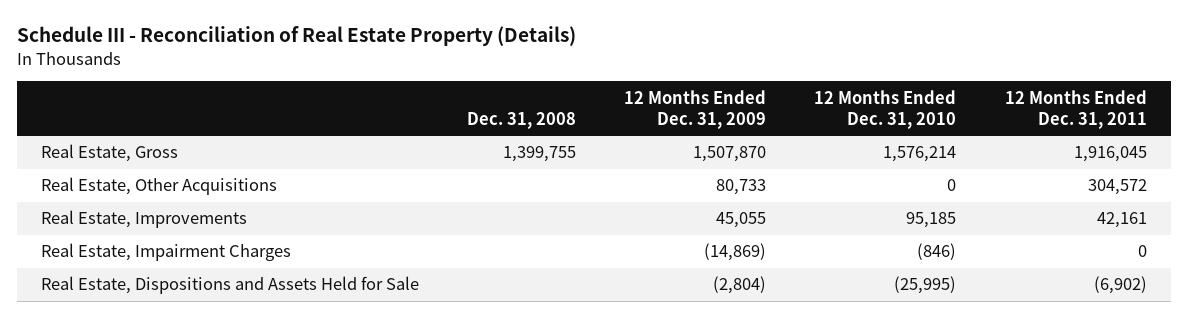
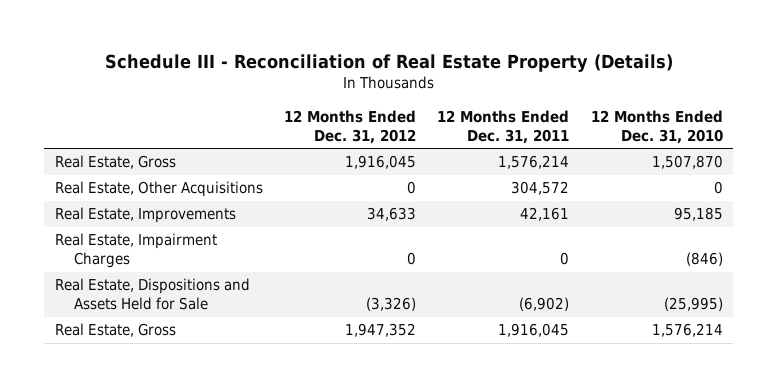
- | Dec. 31, 2008 | 12 Months Ended Dec. 31, 2009 | 12 Months Ended Dec. 31, 2010 | 12 Months Ended Dec. 31, 2011
+ | 12 Months Ended Dec. 31, 2012 | 12 Months Ended Dec. 31, 2011 | 12 Months Ended Dec. 31, 2010
+ Real Estate, Gross | 1,916,045 | 1,576,214 | 1,507,870
moved down: Real Estate, Gross | 1,947,352 | 1,916,045 | 1,576,214

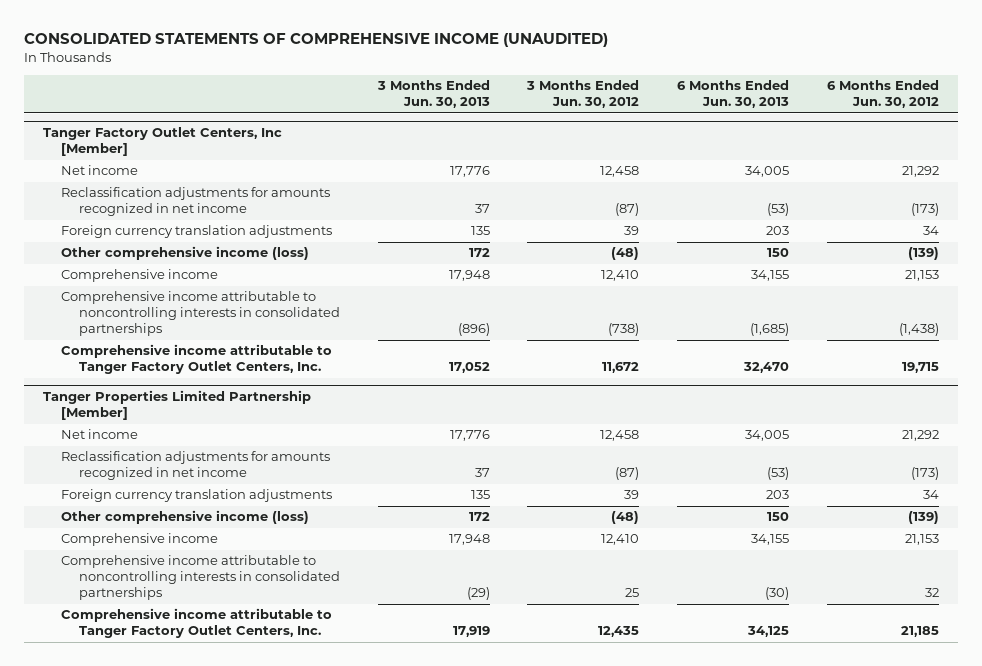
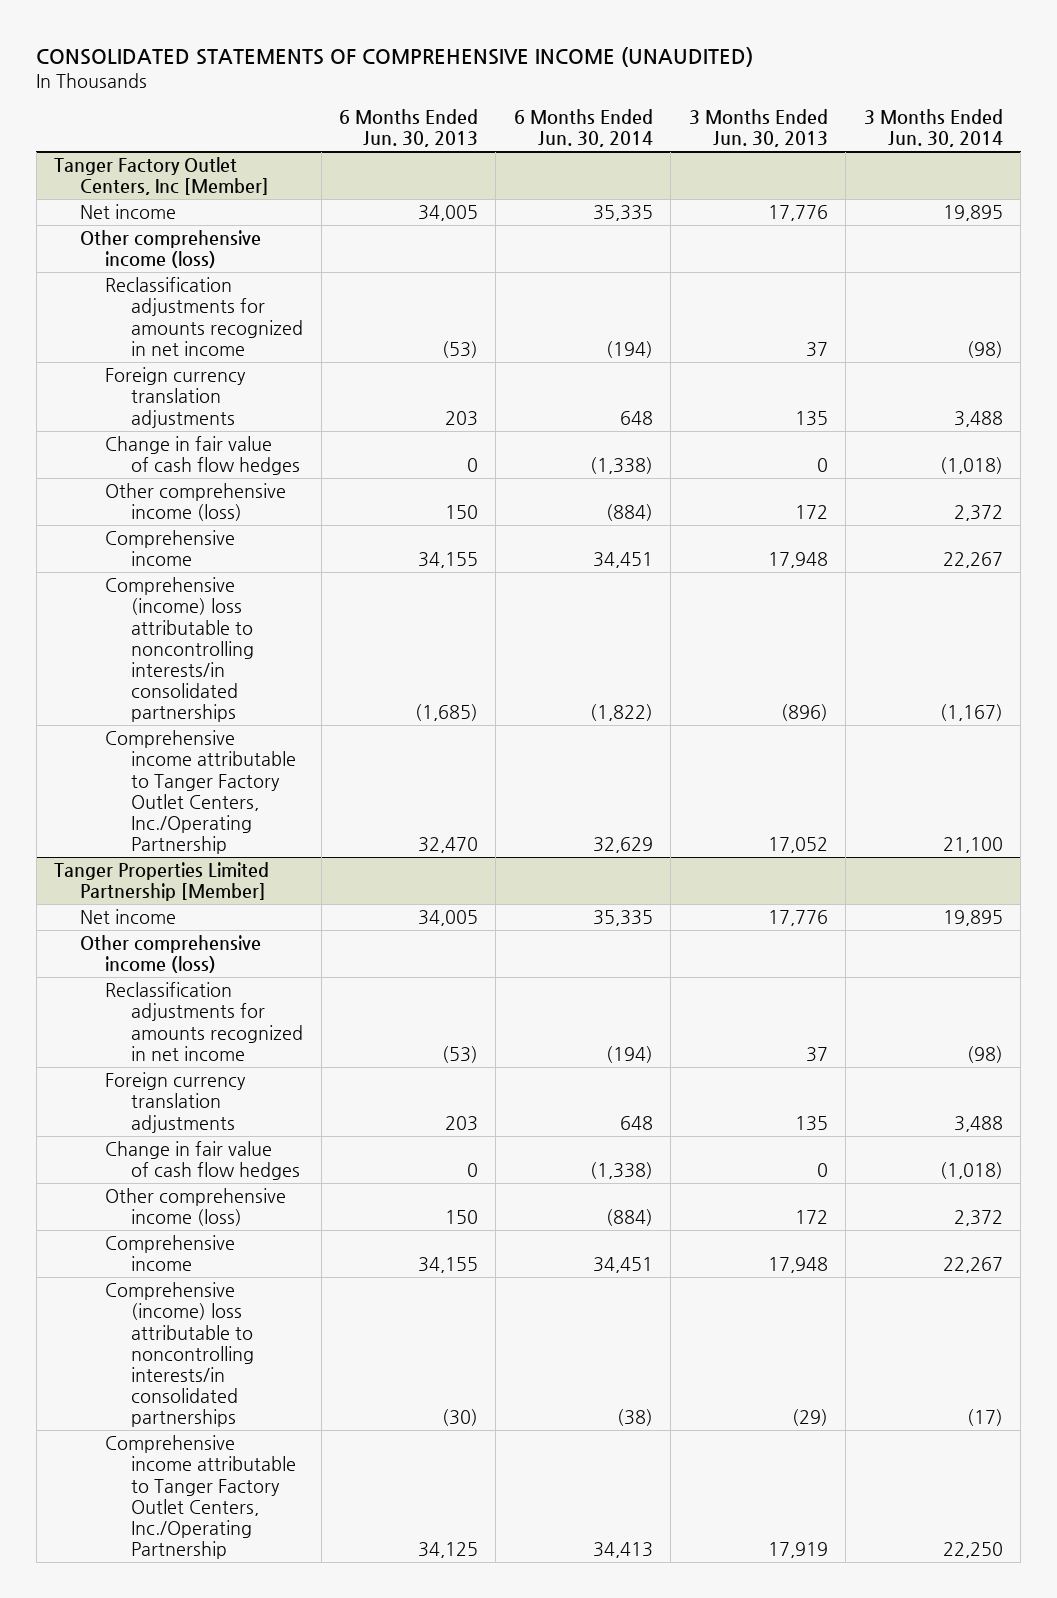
- | 3 Months Ended Jun. 30, 2013 | 3 Months Ended Jun. 30, 2012 | 6 Months Ended Jun. 30, 2013 | 6 Months Ended Jun. 30, 2012
+ | 6 Months Ended Jun. 30, 2013 | 6 Months Ended Jun. 30, 2014 | 3 Months Ended Jun. 30, 2013 | 3 Months Ended Jun. 30, 2014
@ Tanger Factory Outlet Centers, Inc [Member]
+ Other comprehensive income (loss)
+ Change in fair value of cash flow hedges | 0 | (1,338) | 0 | (1,018)
- Comprehensive income attributable to noncontrolling interests in consolidated partnerships | (896) | (738) | (1,685) | (1,438)
- Comprehensive income attributable to Tanger Factory Outlet Centers, Inc. | 17,052 | 11,672 | 32,470 | 19,715
+ Comprehensive (income) loss attributable to noncontrolling interests/in consolidated partnerships | (1,685) | (1,822) | (896) | (1,167)
+ Comprehensive income attributable to Tanger Factory Outlet Centers, Inc./Operating Partnership | 32,470 | 32,629 | 17,052 | 21,100
@ Tanger Properties Limited Partnership [Member]
+ Other comprehensive income (loss)
+ Change in fair value of cash flow hedges | 0 | (1,338) | 0 | (1,018)
- Comprehensive income attributable to noncontrolling interests in consolidated partnerships | (29) | 25 | (30) | 32
- Comprehensive income attributable to Tanger Factory Outlet Centers, Inc. | 17,919 | 12,435 | 34,125 | 21,185
+ Comprehensive (income) loss attributable to noncontrolling interests/in consolidated partnerships | (30) | (38) | (29) | (17)
+ Comprehensive income attributable to Tanger Factory Outlet Centers, Inc./Operating Partnership | 34,125 | 34,413 | 17,919 | 22,250

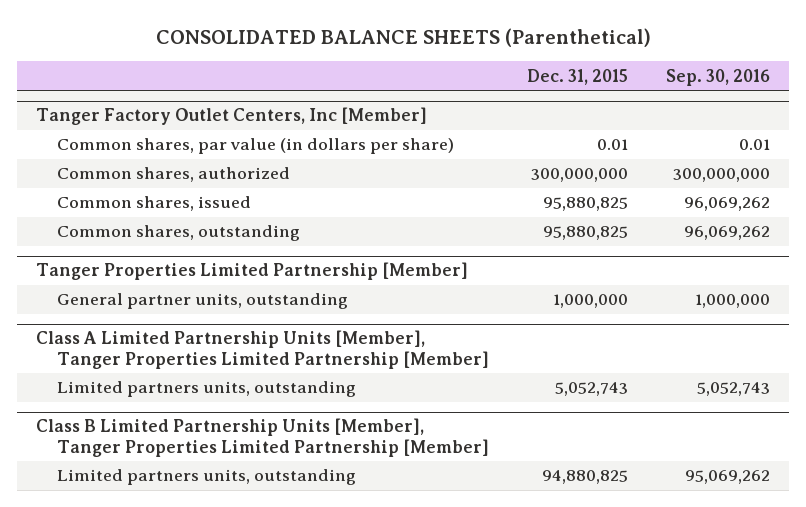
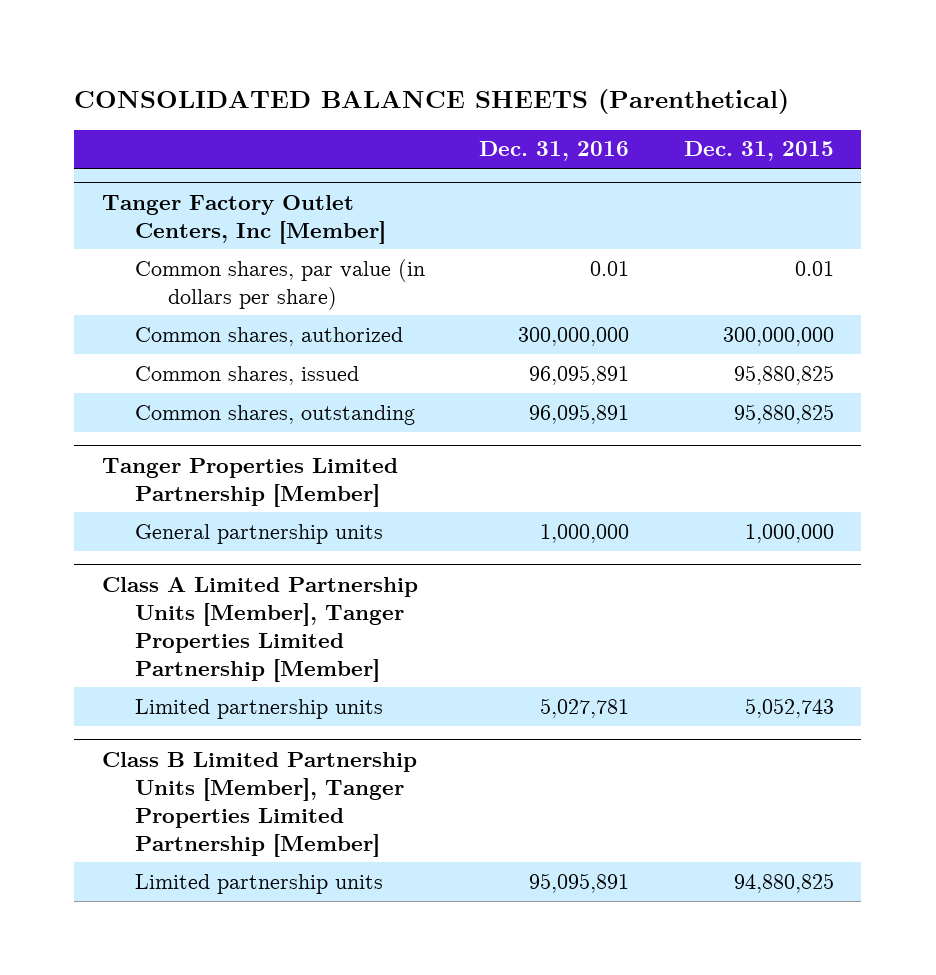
- | Dec. 31, 2015 | Sep. 30, 2016
+ | Dec. 31, 2016 | Dec. 31, 2015
@ Tanger Properties Limited Partnership [Member]
- General partner units, outstanding | 1,000,000 | 1,000,000
+ General partnership units | 1,000,000 | 1,000,000
@ Class A Limited Partnership Units [Member], Tanger Properties Limited Partnership [Member]
- Limited partners units, outstanding | 5,052,743 | 5,052,743
+ Limited partnership units | 5,027,781 | 5,052,743
@ Class B Limited Partnership Units [Member], Tanger Properties Limited Partnership [Member]
- Limited partners units, outstanding | 94,880,825 | 95,069,262
+ Limited partnership units | 95,095,891 | 94,880,825

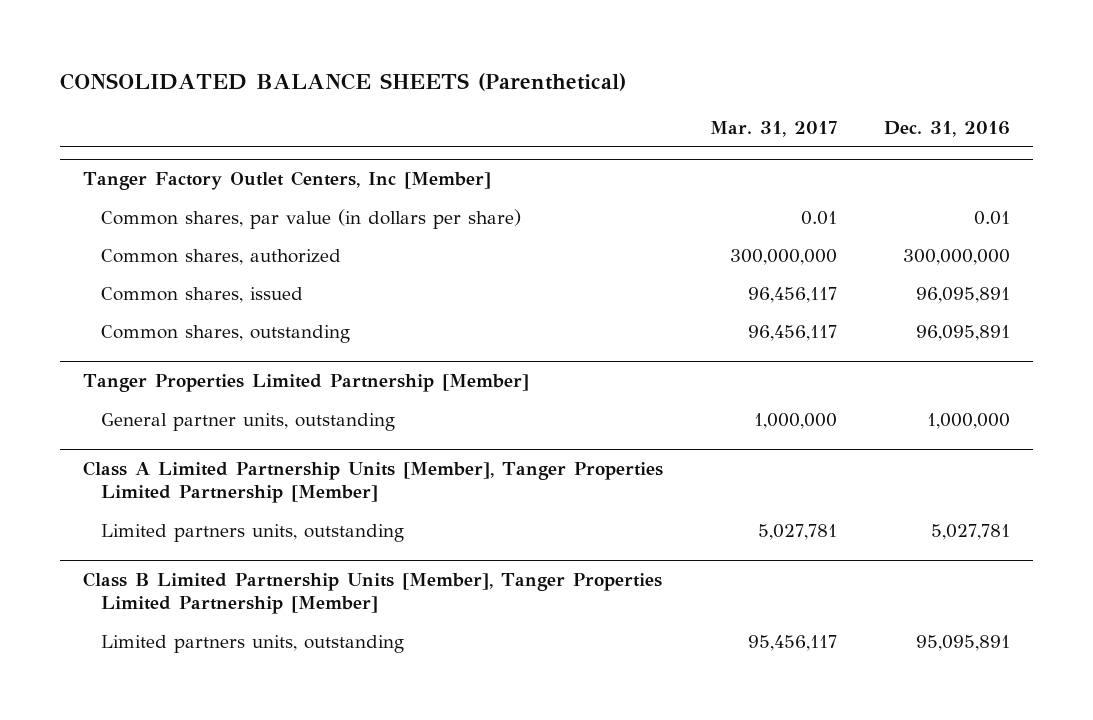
- | Dec. 31, 2016 | Dec. 31, 2015
+ | Mar. 31, 2017 | Dec. 31, 2016
@ Tanger Properties Limited Partnership [Member]
- General partnership units | 1,000,000 | 1,000,000
+ General partner units, outstanding | 1,000,000 | 1,000,000
@ Class A Limited Partnership Units [Member], Tanger Properties Limited Partnership [Member]
- Limited partnership units | 5,027,781 | 5,052,743
+ Limited partners units, outstanding | 5,027,781 | 5,027,781
@ Class B Limited Partnership Units [Member], Tanger Properties Limited Partnership [Member]
- Limited partnership units | 95,095,891 | 94,880,825
+ Limited partners units, outstanding | 95,456,117 | 95,095,891

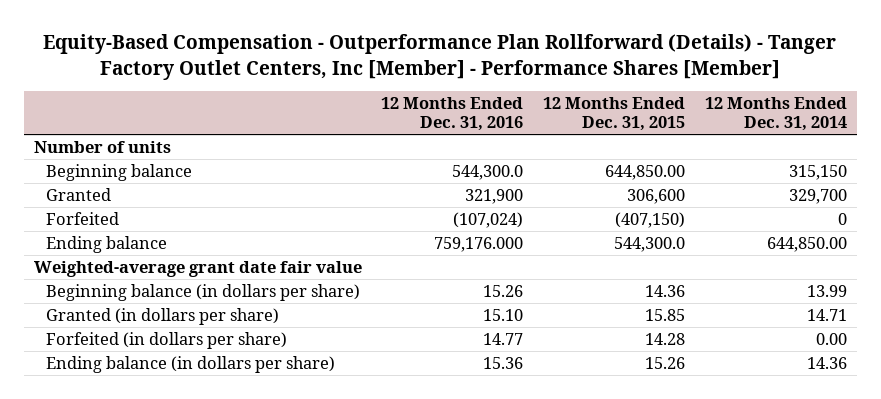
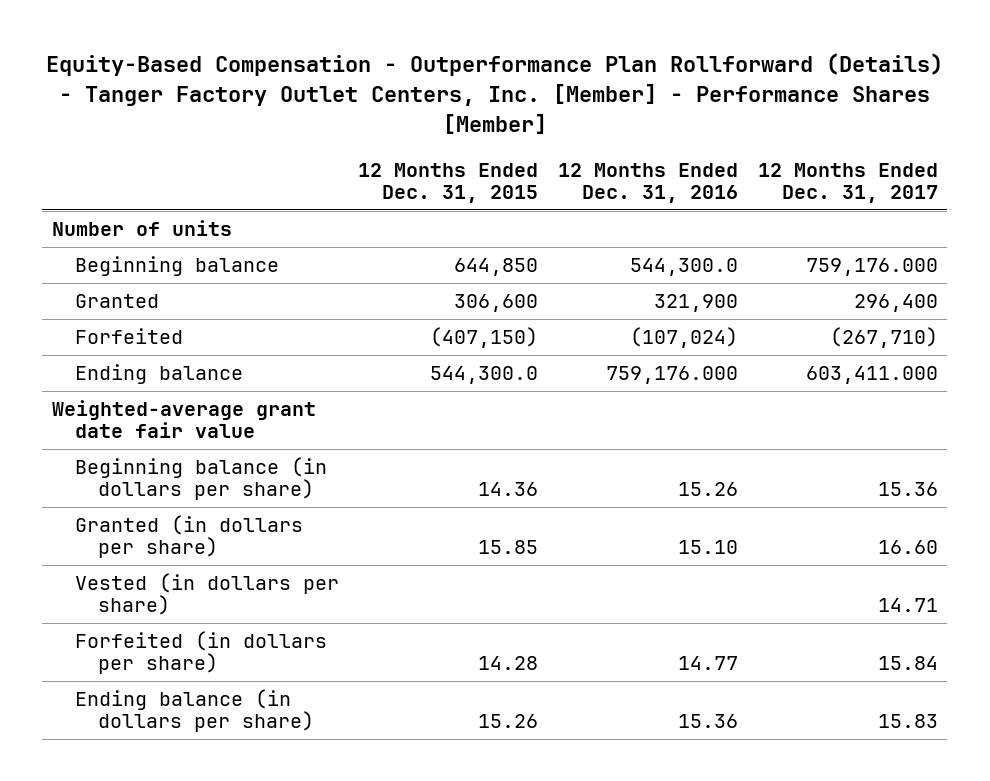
- Equity-Based Compensation - Outperformance Plan Rollforward (Details) - Tanger Factory Outlet Centers, Inc [Member] - Performance Shares [Member]
+ Equity-Based Compensation - Outperformance Plan Rollforward (Details) - Tanger Factory Outlet Centers, Inc. [Member] - Performance Shares [Member]
- | 12 Months Ended Dec. 31, 2016 | 12 Months Ended Dec. 31, 2015 | 12 Months Ended Dec. 31, 2014
+ | 12 Months Ended Dec. 31, 2015 | 12 Months Ended Dec. 31, 2016 | 12 Months Ended Dec. 31, 2017
- Beginning balance | 544,300.0 | 644,850.00 | 315,150
+ Beginning balance | 644,850 | 544,300.0 | 759,176.000
+ Vested (in dollars per share) | | | 14.71

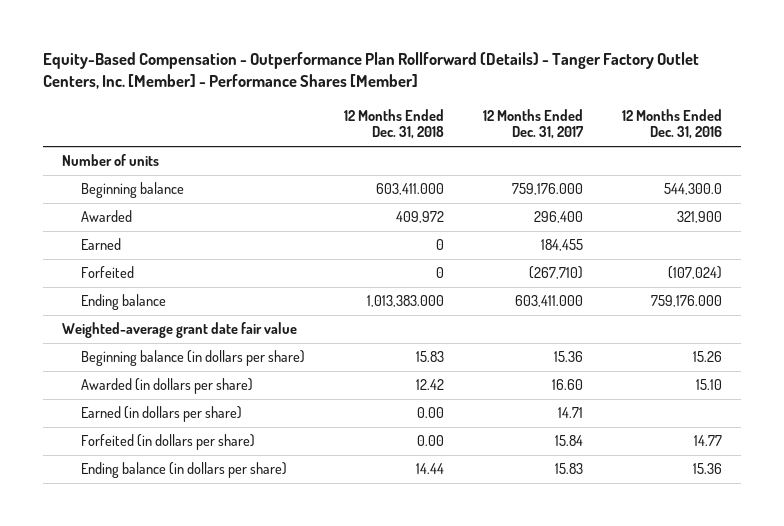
- | 12 Months Ended Dec. 31, 2015 | 12 Months Ended Dec. 31, 2016 | 12 Months Ended Dec. 31, 2017
+ | 12 Months Ended Dec. 31, 2018 | 12 Months Ended Dec. 31, 2017 | 12 Months Ended Dec. 31, 2016
- Granted | 306,600 | 321,900 | 296,400
+ Awarded | 409,972 | 296,400 | 321,900
+ Earned | 0 | 184,455 |
- Granted (in dollars per share) | 15.85 | 15.10 | 16.60
- Vested (in dollars per share) | | | 14.71
+ Awarded (in dollars per share) | 12.42 | 16.60 | 15.10
+ Earned (in dollars per share) | 0.00 | 14.71 |

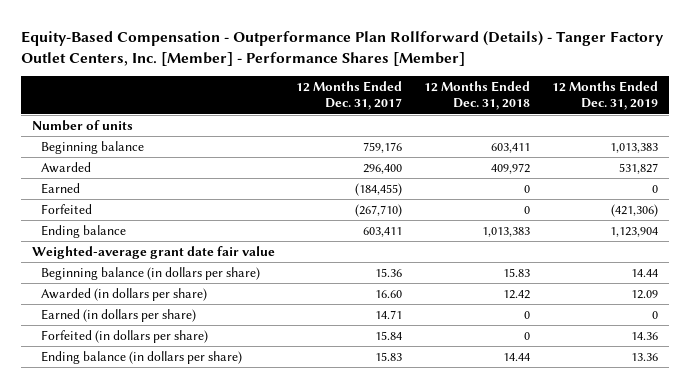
- | 12 Months Ended Dec. 31, 2018 | 12 Months Ended Dec. 31, 2017 | 12 Months Ended Dec. 31, 2016
+ | 12 Months Ended Dec. 31, 2017 | 12 Months Ended Dec. 31, 2018 | 12 Months Ended Dec. 31, 2019
- Beginning balance | 603,411.000 | 759,176.000 | 544,300.0
+ Beginning balance | 759,176 | 603,411 | 1,013,383
- Earned | 0 | 184,455 |
+ Earned | (184,455) | 0 | 0
- Ending balance | 1,013,383.000 | 603,411.000 | 759,176.000
+ Ending balance | 603,411 | 1,013,383 | 1,123,904
- Earned (in dollars per share) | 0.00 | 14.71 |
- Forfeited (in dollars per share) | 0.00 | 15.84 | 14.77
+ Earned (in dollars per share) | 14.71 | 0 | 0
+ Forfeited (in dollars per share) | 15.84 | 0 | 14.36

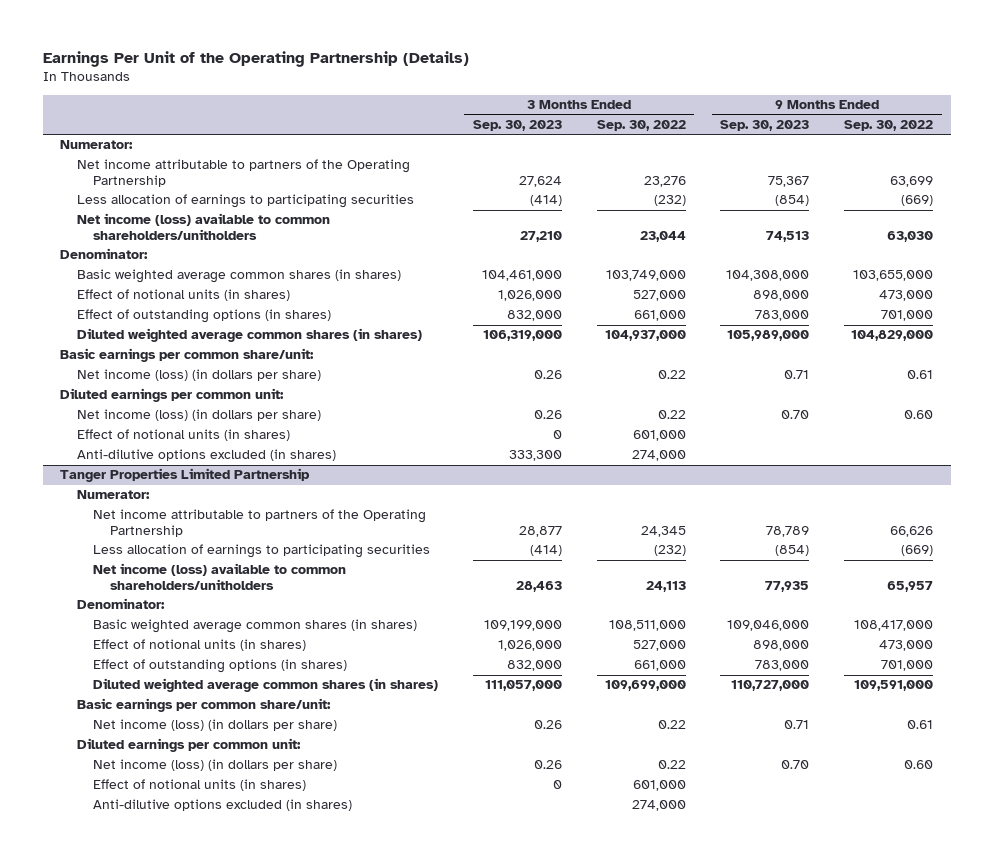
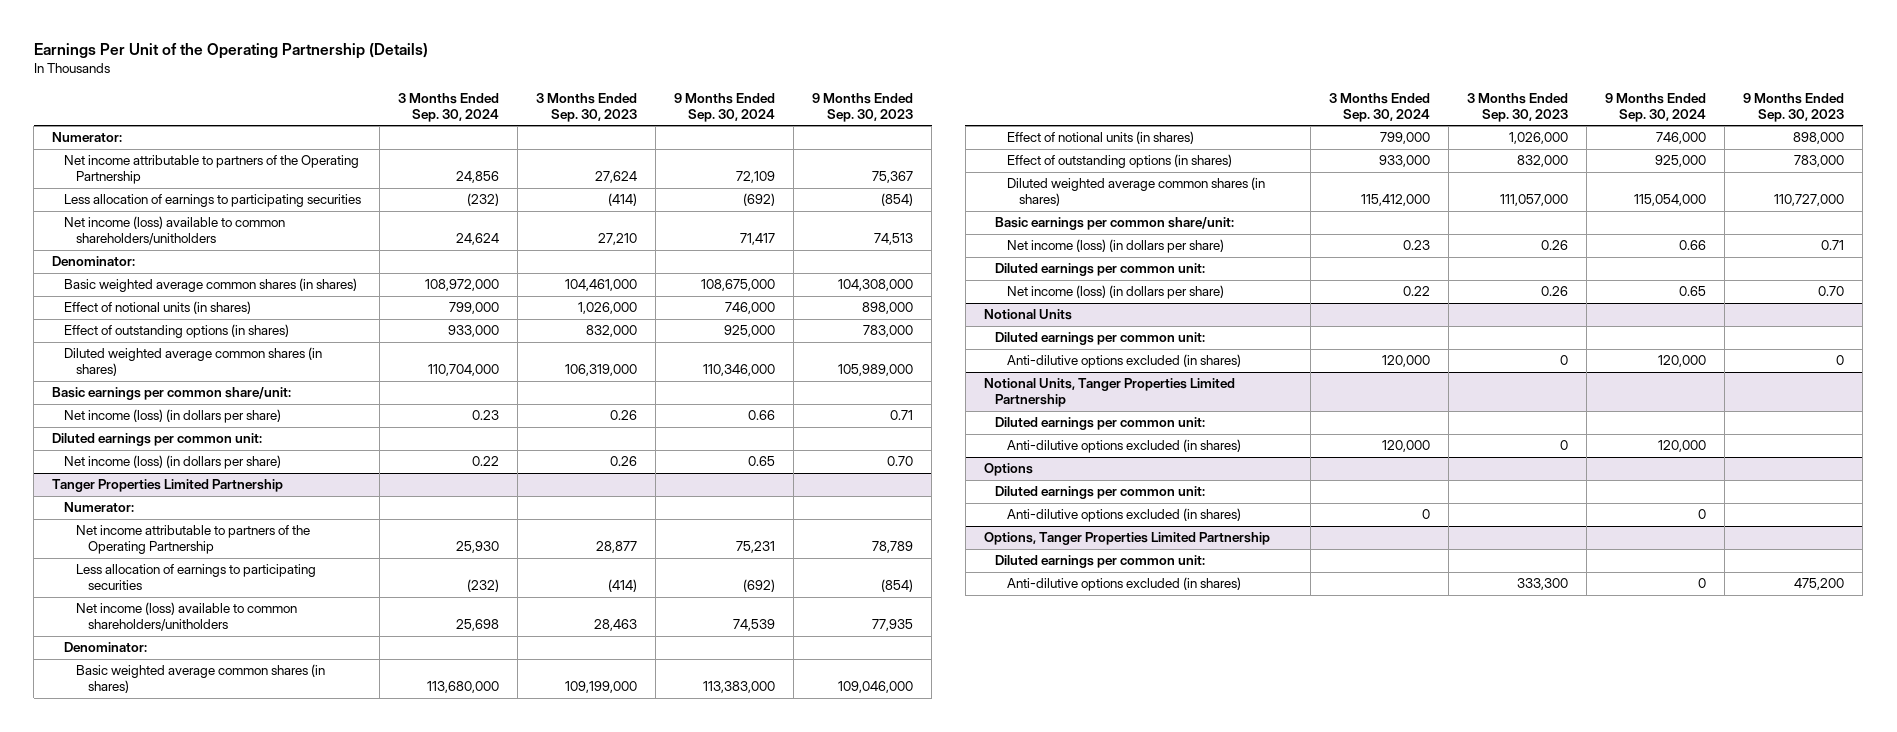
- | 3 Months Ended Sep. 30, 2023 | 3 Months Ended Sep. 30, 2022 | 9 Months Ended Sep. 30, 2023 | 9 Months Ended Sep. 30, 2022
+ | 3 Months Ended Sep. 30, 2024 | 3 Months Ended Sep. 30, 2023 | 9 Months Ended Sep. 30, 2024 | 9 Months Ended Sep. 30, 2023
- Effect of notional units (in shares) | 0 | 601,000 | |
- Anti-dilutive options excluded (in shares) | 333,300 | 274,000 | |
@ Tanger Properties Limited Partnership
- Effect of notional units (in shares) | 0 | 601,000 | |
+ Notional Units
+ Diluted earnings per common unit:
+ Anti-dilutive options excluded (in shares) | 120,000 | 0 | 120,000 | 0
+ Notional Units, Tanger Properties Limited Partnership
+ Diluted earnings per common unit:
+ Anti-dilutive options excluded (in shares) | 120,000 | 0 | 120,000 |
+ Options
+ Diluted earnings per common unit:
+ Options, Tanger Properties Limited Partnership
+ Diluted earnings per common unit:
+ Anti-dilutive options excluded (in shares) | | 333,300 | 0 | 475,200

